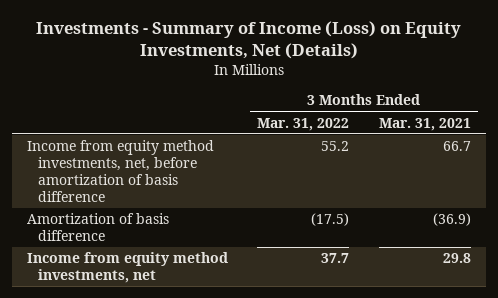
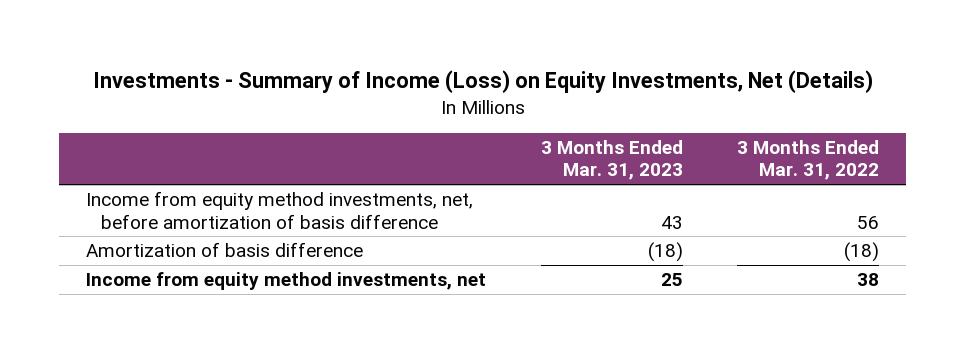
- | 3 Months Ended Mar. 31, 2022 | 3 Months Ended Mar. 31, 2021
+ | 3 Months Ended Mar. 31, 2023 | 3 Months Ended Mar. 31, 2022
- Income from equity method investments, net, before amortization of basis difference | 55.2 | 66.7
- Amortization of basis difference | (17.5) | (36.9)
- Income from equity method investments, net | 37.7 | 29.8
+ Income from equity method investments, net, before amortization of basis difference | 43 | 56
+ Amortization of basis difference | (18) | (18)
+ Income from equity method investments, net | 25 | 38

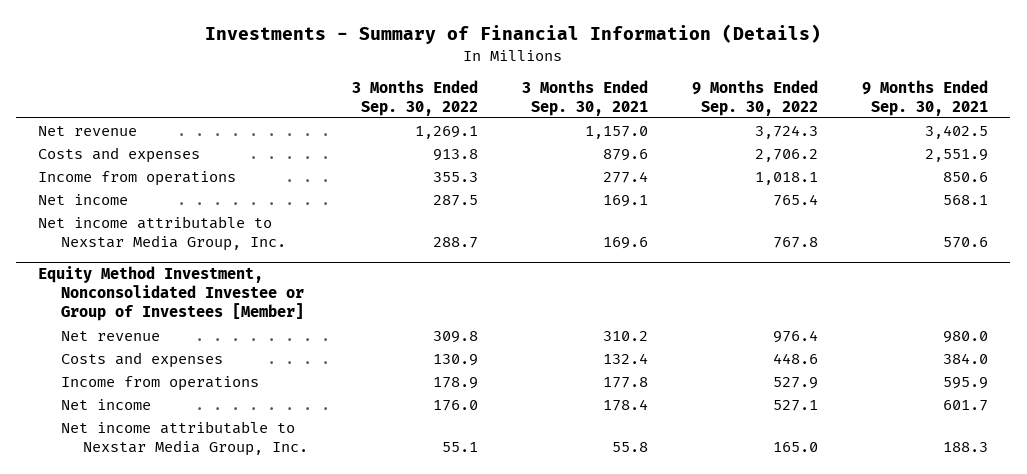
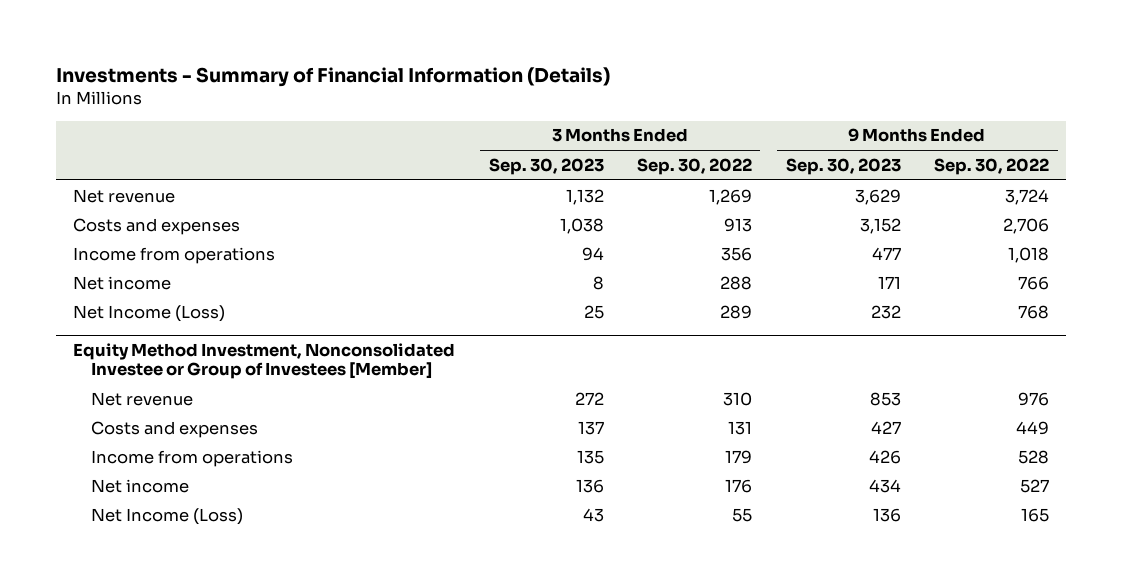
- | 3 Months Ended Sep. 30, 2022 | 3 Months Ended Sep. 30, 2021 | 9 Months Ended Sep. 30, 2022 | 9 Months Ended Sep. 30, 2021
+ | 3 Months Ended Sep. 30, 2023 | 3 Months Ended Sep. 30, 2022 | 9 Months Ended Sep. 30, 2023 | 9 Months Ended Sep. 30, 2022
- Net revenue | 1,269.1 | 1,157.0 | 3,724.3 | 3,402.5
- Costs and expenses | 913.8 | 879.6 | 2,706.2 | 2,551.9
- Income from operations | 355.3 | 277.4 | 1,018.1 | 850.6
- Net income | 287.5 | 169.1 | 765.4 | 568.1
- Net income attributable to Nexstar Media Group, Inc. | 288.7 | 169.6 | 767.8 | 570.6
+ Net revenue | 1,132 | 1,269 | 3,629 | 3,724
+ Costs and expenses | 1,038 | 913 | 3,152 | 2,706
+ Income from operations | 94 | 356 | 477 | 1,018
+ Net income | 8 | 288 | 171 | 766
+ Net Income (Loss) | 25 | 289 | 232 | 768
@ Equity Method Investment, Nonconsolidated Investee or Group of Investees [Member]
- Net revenue | 309.8 | 310.2 | 976.4 | 980.0
- Costs and expenses | 130.9 | 132.4 | 448.6 | 384.0
- Income from operations | 178.9 | 177.8 | 527.9 | 595.9
- Net income | 176.0 | 178.4 | 527.1 | 601.7
- Net income attributable to Nexstar Media Group, Inc. | 55.1 | 55.8 | 165.0 | 188.3
+ Net revenue | 272 | 310 | 853 | 976
+ Costs and expenses | 137 | 131 | 427 | 449
+ Income from operations | 135 | 179 | 426 | 528
+ Net income | 136 | 176 | 434 | 527
+ Net Income (Loss) | 43 | 55 | 136 | 165

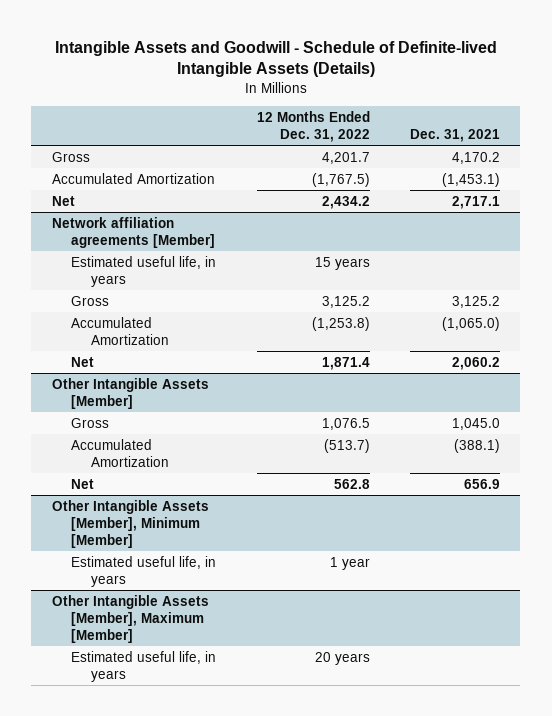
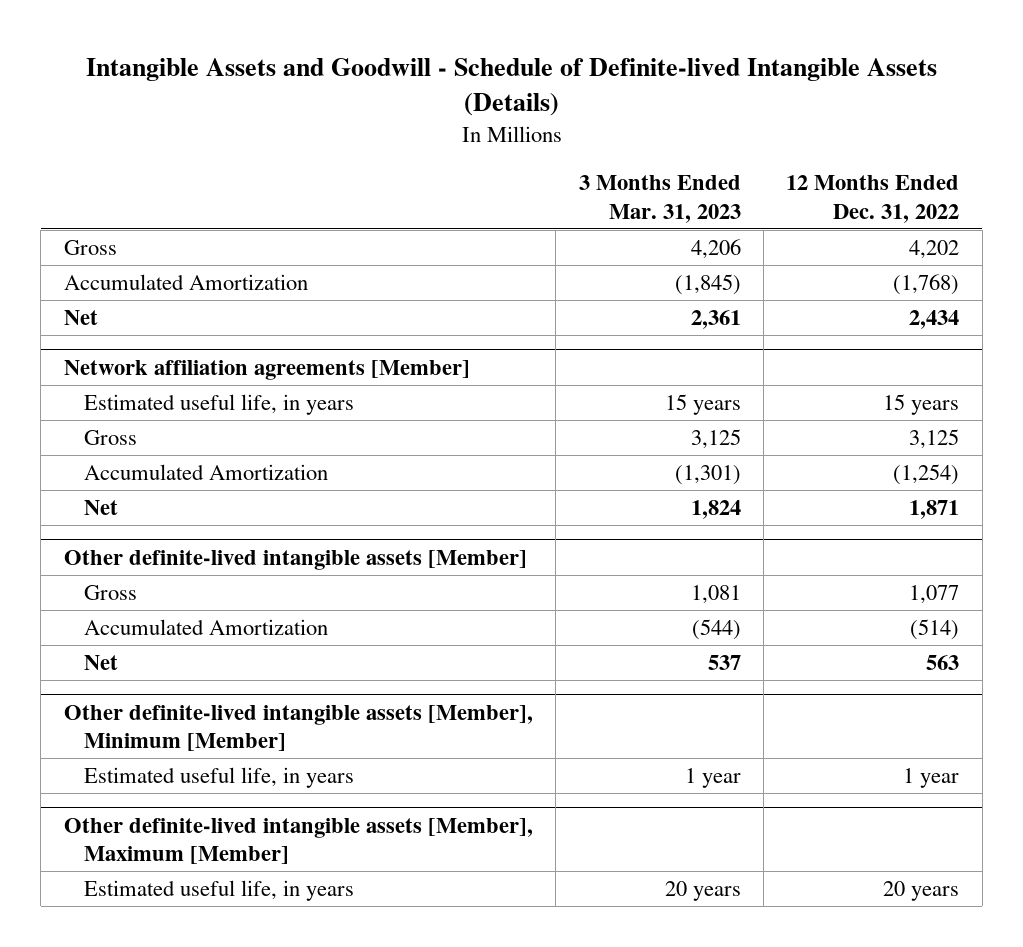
- | 12 Months Ended Dec. 31, 2022 | Dec. 31, 2021
+ | 3 Months Ended Mar. 31, 2023 | 12 Months Ended Dec. 31, 2022
- Gross | 4,201.7 | 4,170.2
- Accumulated Amortization | (1,767.5) | (1,453.1)
- Net | 2,434.2 | 2,717.1
+ Gross | 4,206 | 4,202
+ Accumulated Amortization | (1,845) | (1,768)
+ Net | 2,361 | 2,434
@ Network affiliation agreements [Member]
- Gross | 3,125.2 | 3,125.2
- Accumulated Amortization | (1,253.8) | (1,065.0)
- Net | 1,871.4 | 2,060.2
- Other Intangible Assets [Member]
- Gross | 1,076.5 | 1,045.0
- Accumulated Amortization | (513.7) | (388.1)
- Net | 562.8 | 656.9
- Other Intangible Assets [Member], Minimum [Member]
@ Network affiliation agreements [Member]
+ Gross | 3,125 | 3,125
+ Accumulated Amortization | (1,301) | (1,254)
+ Net | 1,824 | 1,871
+ Other definite-lived intangible assets [Member]
+ Gross | 1,081 | 1,077
+ Accumulated Amortization | (544) | (514)
+ Net | 537 | 563
+ Other definite-lived intangible assets [Member], Minimum [Member]
- Other Intangible Assets [Member], Maximum [Member]
+ Other definite-lived intangible assets [Member], Maximum [Member]

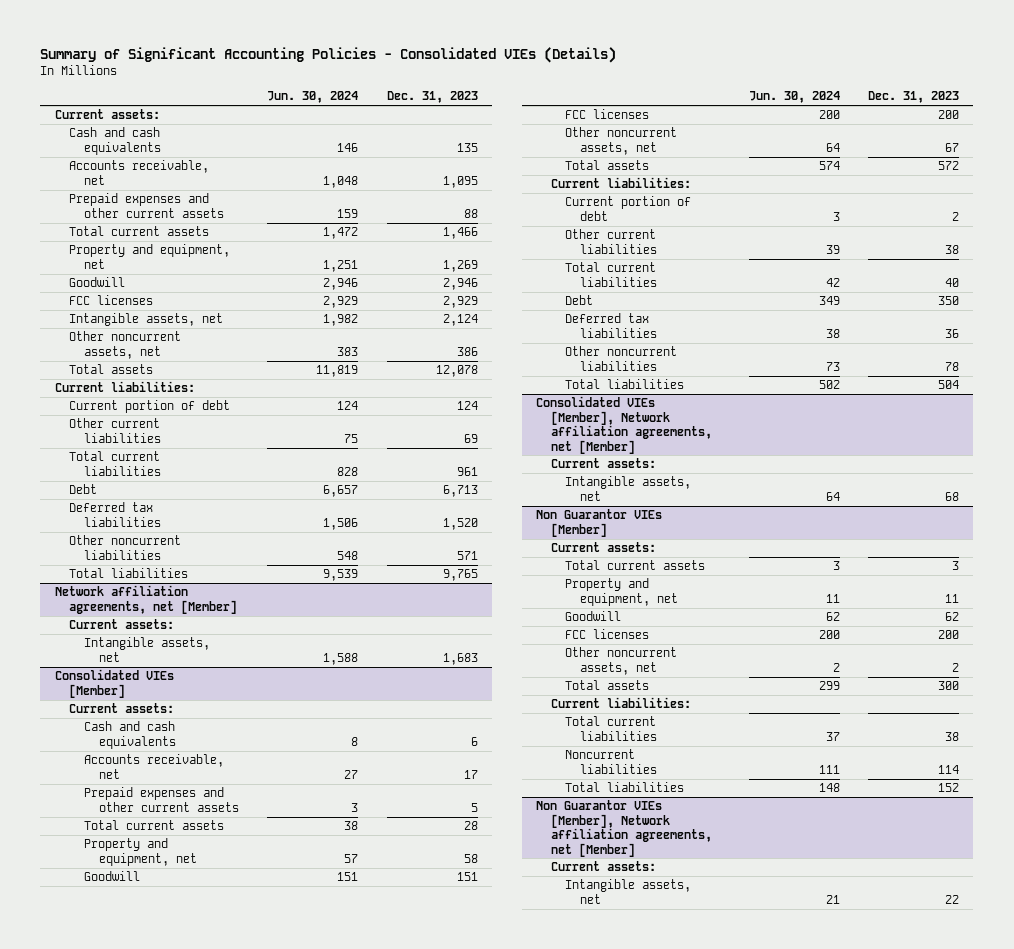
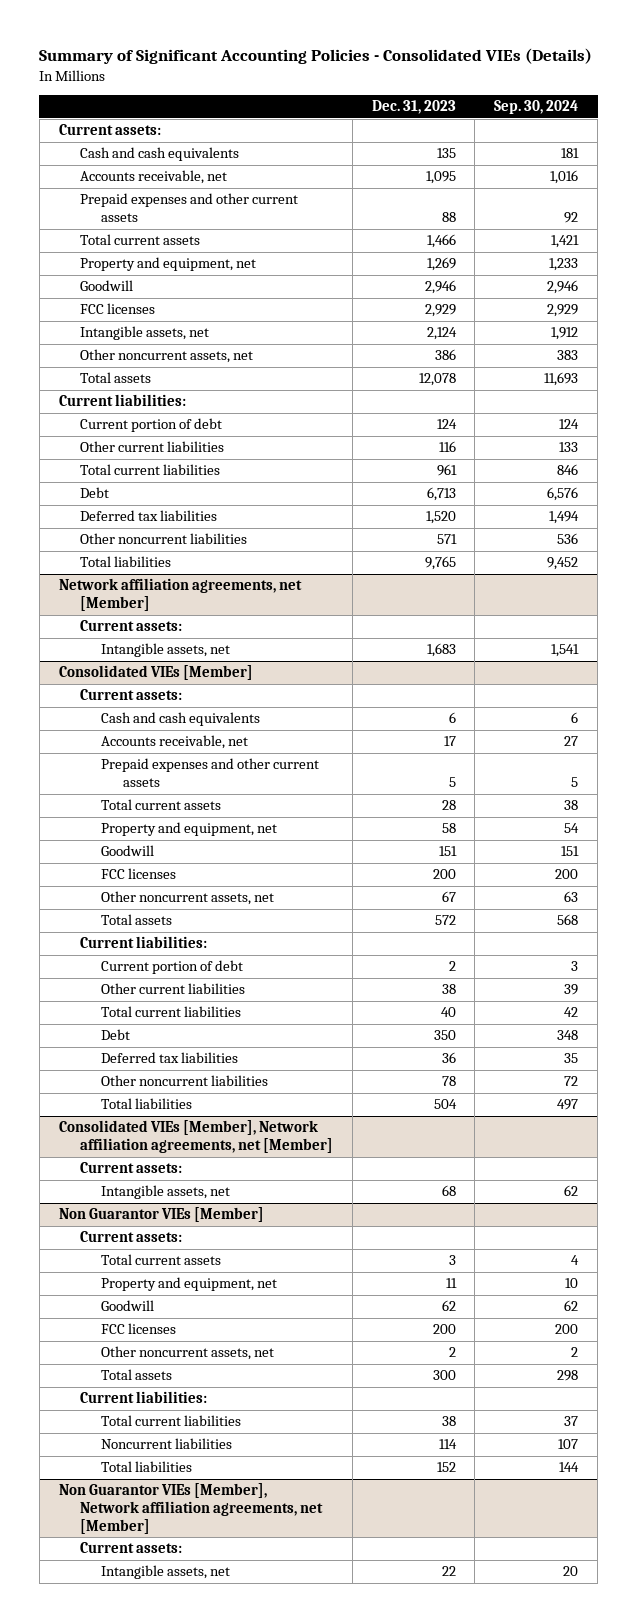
- | Jun. 30, 2024 | Dec. 31, 2023
+ | Dec. 31, 2023 | Sep. 30, 2024
- Other current liabilities | 75 | 69
+ Other current liabilities | 116 | 133

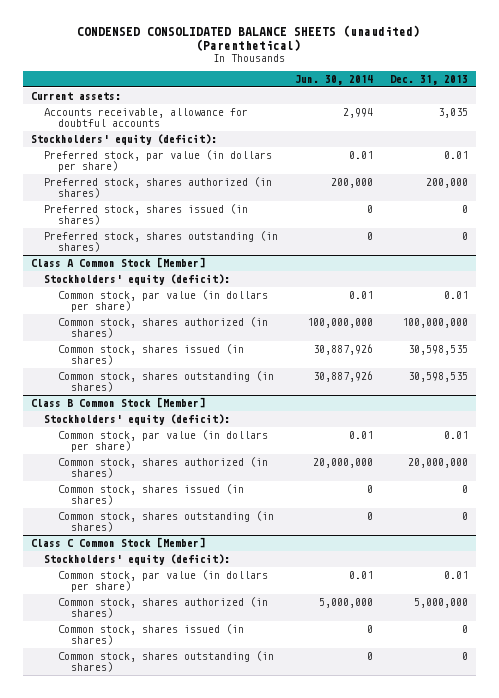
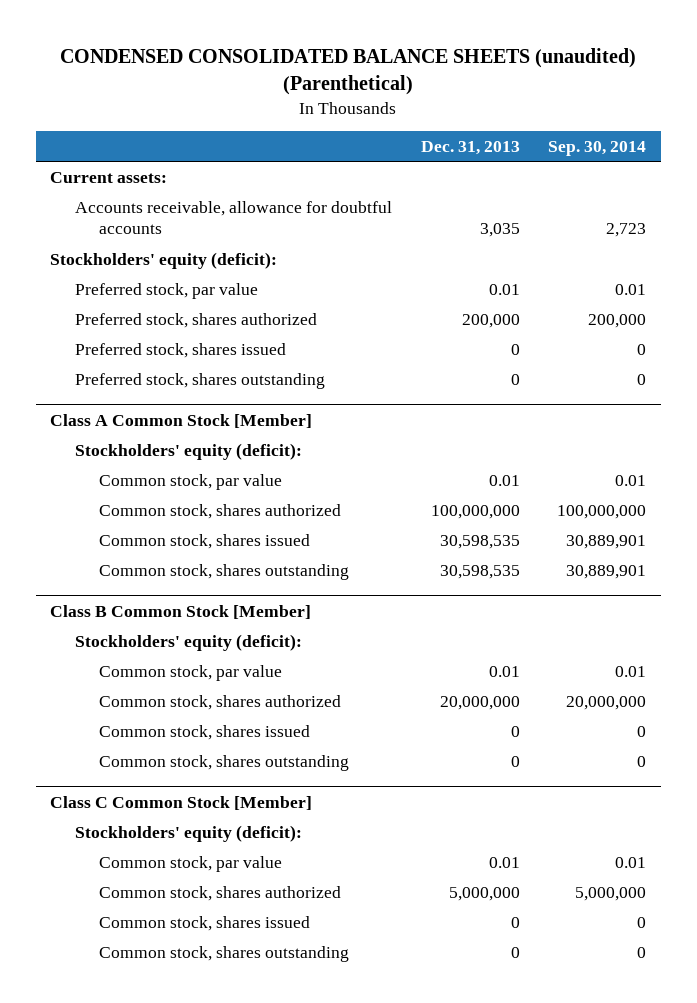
- | Jun. 30, 2014 | Dec. 31, 2013
+ | Dec. 31, 2013 | Sep. 30, 2014
- Preferred stock, par value (in dollars per share) | 0.01 | 0.01
- Preferred stock, shares authorized (in shares) | 200,000 | 200,000
- Preferred stock, shares issued (in shares) | 0 | 0
- Preferred stock, shares outstanding (in shares) | 0 | 0
+ Preferred stock, par value | 0.01 | 0.01
+ Preferred stock, shares authorized | 200,000 | 200,000
+ Preferred stock, shares issued | 0 | 0
+ Preferred stock, shares outstanding | 0 | 0
@ Class A Common Stock [Member]
- Common stock, par value (in dollars per share) | 0.01 | 0.01
- Common stock, shares authorized (in shares) | 100,000,000 | 100,000,000
- Common stock, shares issued (in shares) | 30,887,926 | 30,598,535
- Common stock, shares outstanding (in shares) | 30,887,926 | 30,598,535
+ Common stock, par value | 0.01 | 0.01
+ Common stock, shares authorized | 100,000,000 | 100,000,000
+ Common stock, shares issued | 30,598,535 | 30,889,901
+ Common stock, shares outstanding | 30,598,535 | 30,889,901
@ Class B Common Stock [Member]
- Common stock, par value (in dollars per share) | 0.01 | 0.01
- Common stock, shares authorized (in shares) | 20,000,000 | 20,000,000
- Common stock, shares issued (in shares) | 0 | 0
- Common stock, shares outstanding (in shares) | 0 | 0
+ Common stock, par value | 0.01 | 0.01
+ Common stock, shares authorized | 20,000,000 | 20,000,000
+ Common stock, shares issued | 0 | 0
+ Common stock, shares outstanding | 0 | 0
@ Class C Common Stock [Member]
- Common stock, par value (in dollars per share) | 0.01 | 0.01
- Common stock, shares authorized (in shares) | 5,000,000 | 5,000,000
- Common stock, shares issued (in shares) | 0 | 0
- Common stock, shares outstanding (in shares) | 0 | 0
+ Common stock, par value | 0.01 | 0.01
+ Common stock, shares authorized | 5,000,000 | 5,000,000
+ Common stock, shares issued | 0 | 0
+ Common stock, shares outstanding | 0 | 0

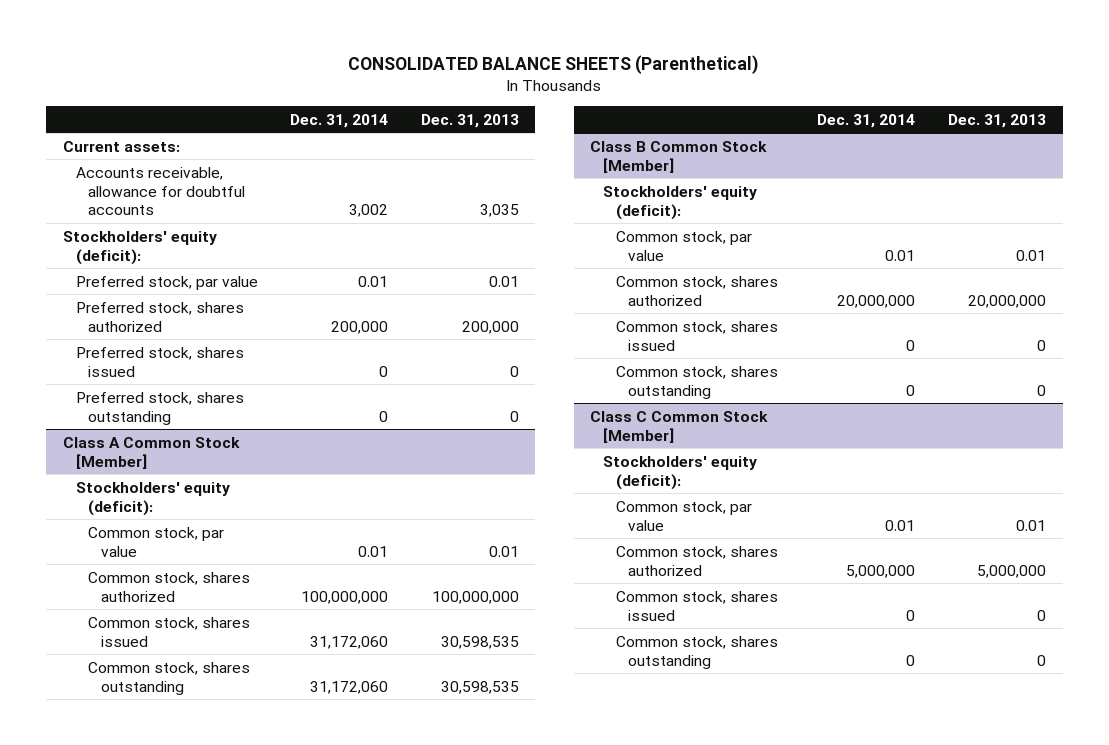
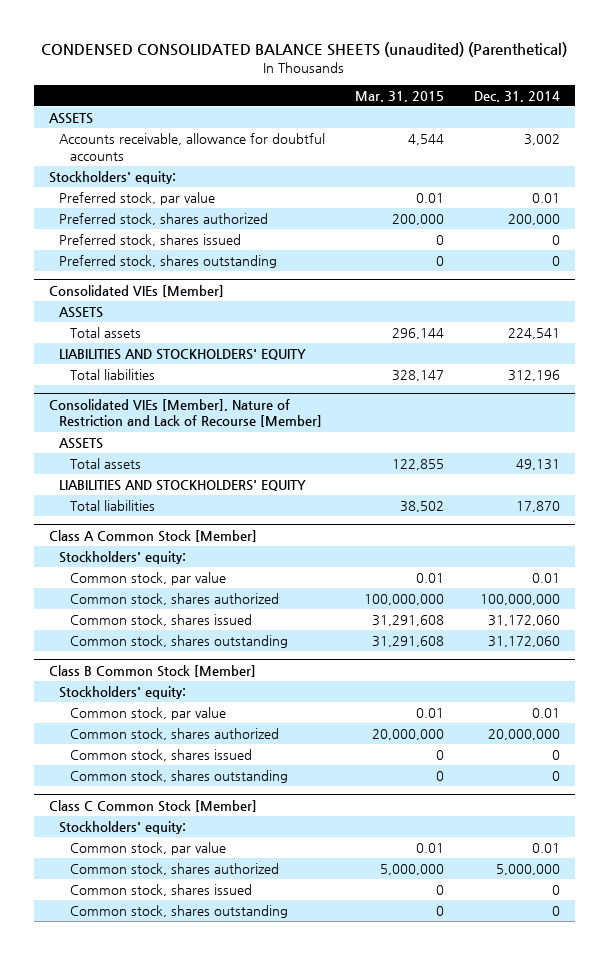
- CONSOLIDATED BALANCE SHEETS (Parenthetical)
+ CONDENSED CONSOLIDATED BALANCE SHEETS (unaudited) (Parenthetical)
- | Dec. 31, 2014 | Dec. 31, 2013
+ | Mar. 31, 2015 | Dec. 31, 2014
- Current assets:
+ ASSETS
- Stockholders' equity (deficit):
+ Stockholders' equity:
+ Consolidated VIEs [Member]
+ ASSETS
+ Total assets | 296,144 | 224,541
+ LIABILITIES AND STOCKHOLDERS' EQUITY
+ Total liabilities | 328,147 | 312,196
+ Consolidated VIEs [Member], Nature of Restriction and Lack of Recourse [Member]
+ ASSETS
+ Total assets | 122,855 | 49,131
+ LIABILITIES AND STOCKHOLDERS' EQUITY
+ Total liabilities | 38,502 | 17,870
@ Class A Common Stock [Member]
- Stockholders' equity (deficit):
+ Stockholders' equity:
@ Class B Common Stock [Member]
- Stockholders' equity (deficit):
+ Stockholders' equity:
@ Class C Common Stock [Member]
- Stockholders' equity (deficit):
+ Stockholders' equity:

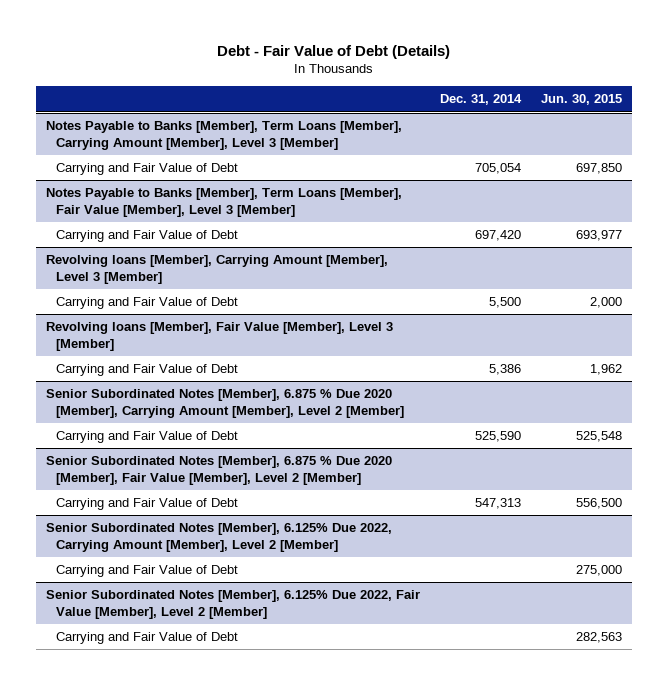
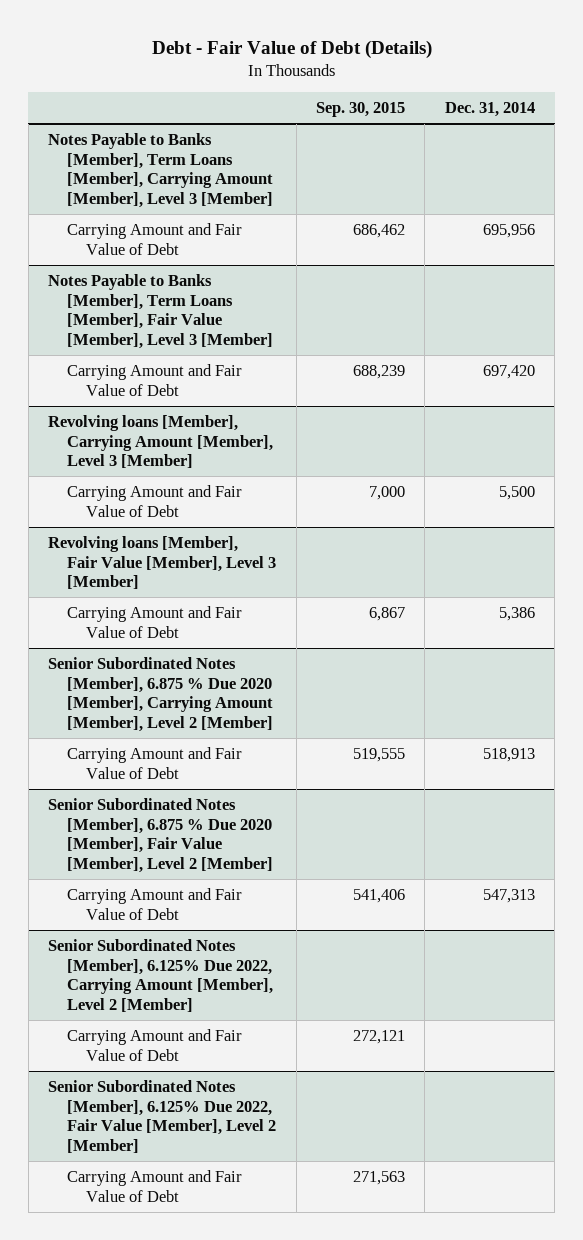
- | Dec. 31, 2014 | Jun. 30, 2015
+ | Sep. 30, 2015 | Dec. 31, 2014
@ Notes Payable to Banks [Member], Term Loans [Member], Carrying Amount [Member], Level 3 [Member]
- Carrying and Fair Value of Debt | 705,054 | 697,850
+ Carrying Amount and Fair Value of Debt | 686,462 | 695,956
@ Notes Payable to Banks [Member], Term Loans [Member], Fair Value [Member], Level 3 [Member]
- Carrying and Fair Value of Debt | 697,420 | 693,977
+ Carrying Amount and Fair Value of Debt | 688,239 | 697,420
@ Revolving loans [Member], Carrying Amount [Member], Level 3 [Member]
- Carrying and Fair Value of Debt | 5,500 | 2,000
+ Carrying Amount and Fair Value of Debt | 7,000 | 5,500
@ Revolving loans [Member], Fair Value [Member], Level 3 [Member]
- Carrying and Fair Value of Debt | 5,386 | 1,962
+ Carrying Amount and Fair Value of Debt | 6,867 | 5,386
@ Senior Subordinated Notes [Member], 6.875 % Due 2020 [Member], Carrying Amount [Member], Level 2 [Member]
- Carrying and Fair Value of Debt | 525,590 | 525,548
+ Carrying Amount and Fair Value of Debt | 519,555 | 518,913
@ Senior Subordinated Notes [Member], 6.875 % Due 2020 [Member], Fair Value [Member], Level 2 [Member]
- Carrying and Fair Value of Debt | 547,313 | 556,500
+ Carrying Amount and Fair Value of Debt | 541,406 | 547,313
@ Senior Subordinated Notes [Member], 6.125% Due 2022, Carrying Amount [Member], Level 2 [Member]
- Carrying and Fair Value of Debt | | 275,000
+ Carrying Amount and Fair Value of Debt | 272,121 |
@ Senior Subordinated Notes [Member], 6.125% Due 2022, Fair Value [Member], Level 2 [Member]
- Carrying and Fair Value of Debt | | 282,563
+ Carrying Amount and Fair Value of Debt | 271,563 |

